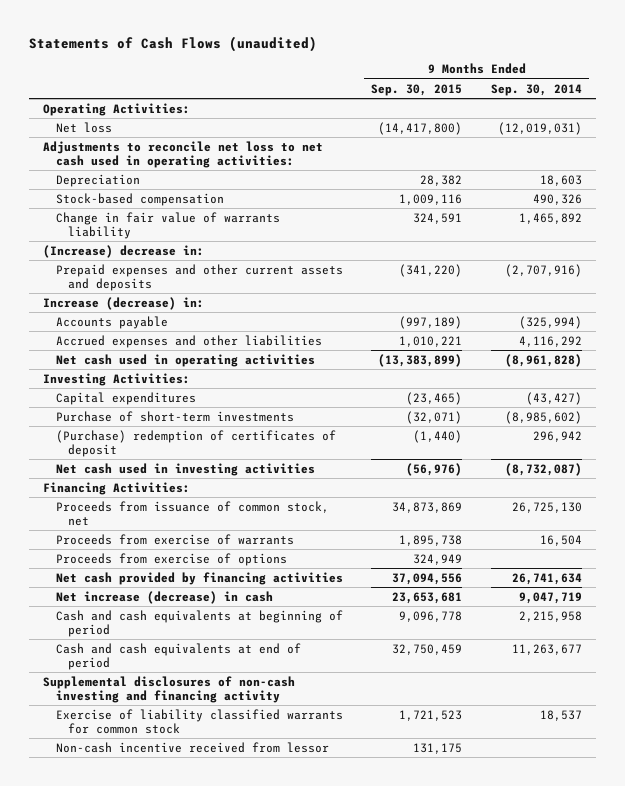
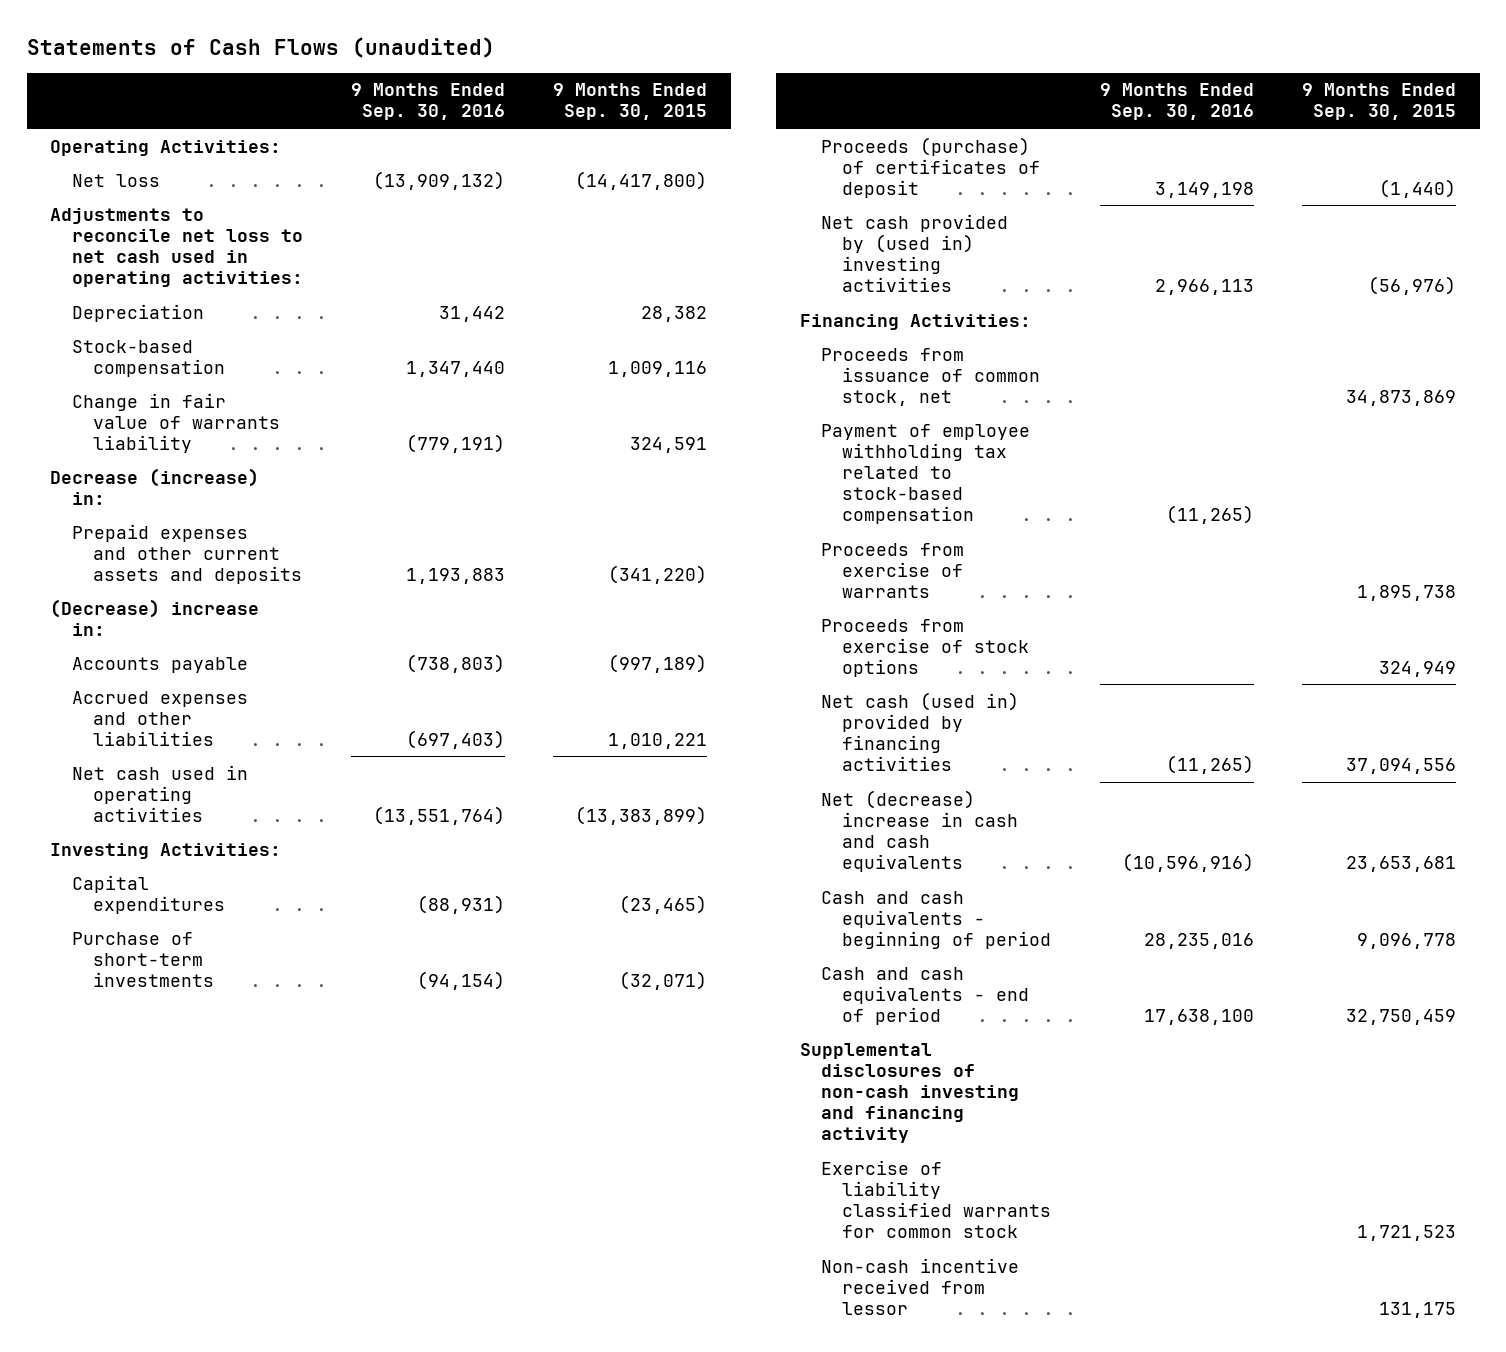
- | 9 Months Ended Sep. 30, 2015 | 9 Months Ended Sep. 30, 2014
+ | 9 Months Ended Sep. 30, 2016 | 9 Months Ended Sep. 30, 2015
- (Increase) decrease in:
+ Decrease (increase) in:
- Increase (decrease) in:
+ (Decrease) increase in:
- (Purchase) redemption of certificates of deposit | (1,440) | 296,942
- Net cash used in investing activities | (56,976) | (8,732,087)
+ Proceeds (purchase) of certificates of deposit | 3,149,198 | (1,440)
+ Net cash provided by (used in) investing activities | 2,966,113 | (56,976)
+ Payment of employee withholding tax related to stock-based compensation | (11,265) |
- Proceeds from exercise of options | 324,949 |
- Net cash provided by financing activities | 37,094,556 | 26,741,634
- Net increase (decrease) in cash | 23,653,681 | 9,047,719
- Cash and cash equivalents at beginning of period | 9,096,778 | 2,215,958
- Cash and cash equivalents at end of period | 32,750,459 | 11,263,677
+ Proceeds from exercise of stock options | | 324,949
+ Net cash (used in) provided by financing activities | (11,265) | 37,094,556
+ Net (decrease) increase in cash and cash equivalents | (10,596,916) | 23,653,681
+ Cash and cash equivalents - beginning of period | 28,235,016 | 9,096,778
+ Cash and cash equivalents - end of period | 17,638,100 | 32,750,459

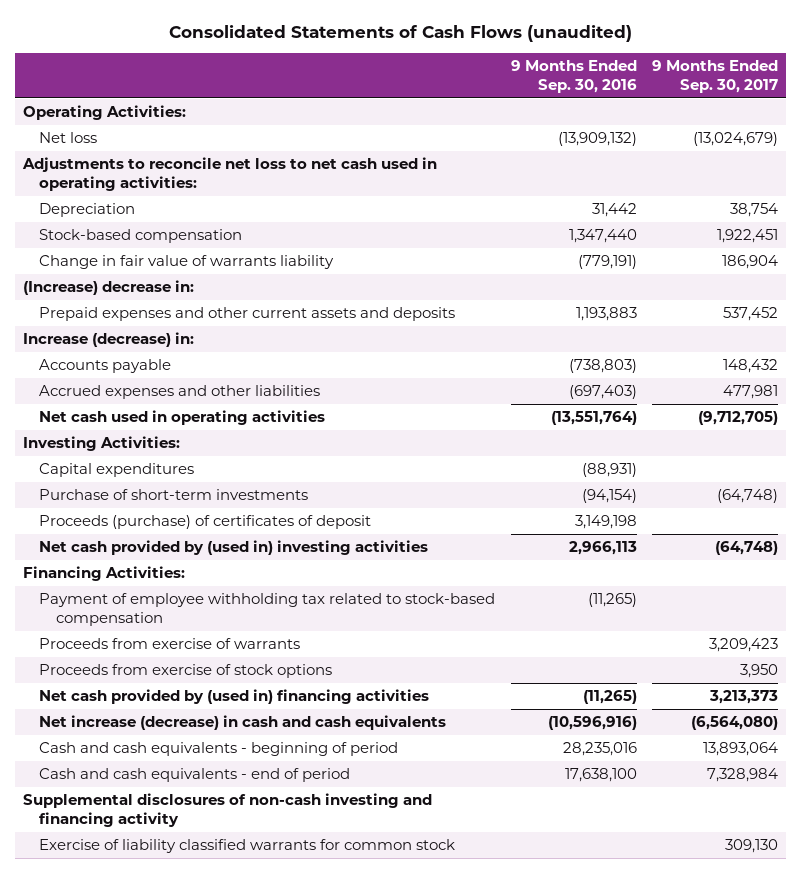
- Statements of Cash Flows (unaudited)
+ Consolidated Statements of Cash Flows (unaudited)
- | 9 Months Ended Sep. 30, 2016 | 9 Months Ended Sep. 30, 2015
+ | 9 Months Ended Sep. 30, 2016 | 9 Months Ended Sep. 30, 2017
- Decrease (increase) in:
+ (Increase) decrease in:
- (Decrease) increase in:
+ Increase (decrease) in:
- Proceeds from issuance of common stock, net | | 34,873,869
- Net cash (used in) provided by financing activities | (11,265) | 37,094,556
- Net (decrease) increase in cash and cash equivalents | (10,596,916) | 23,653,681
+ Net cash provided by (used in) financing activities | (11,265) | 3,213,373
+ Net increase (decrease) in cash and cash equivalents | (10,596,916) | (6,564,080)
- Non-cash incentive received from lessor | | 131,175

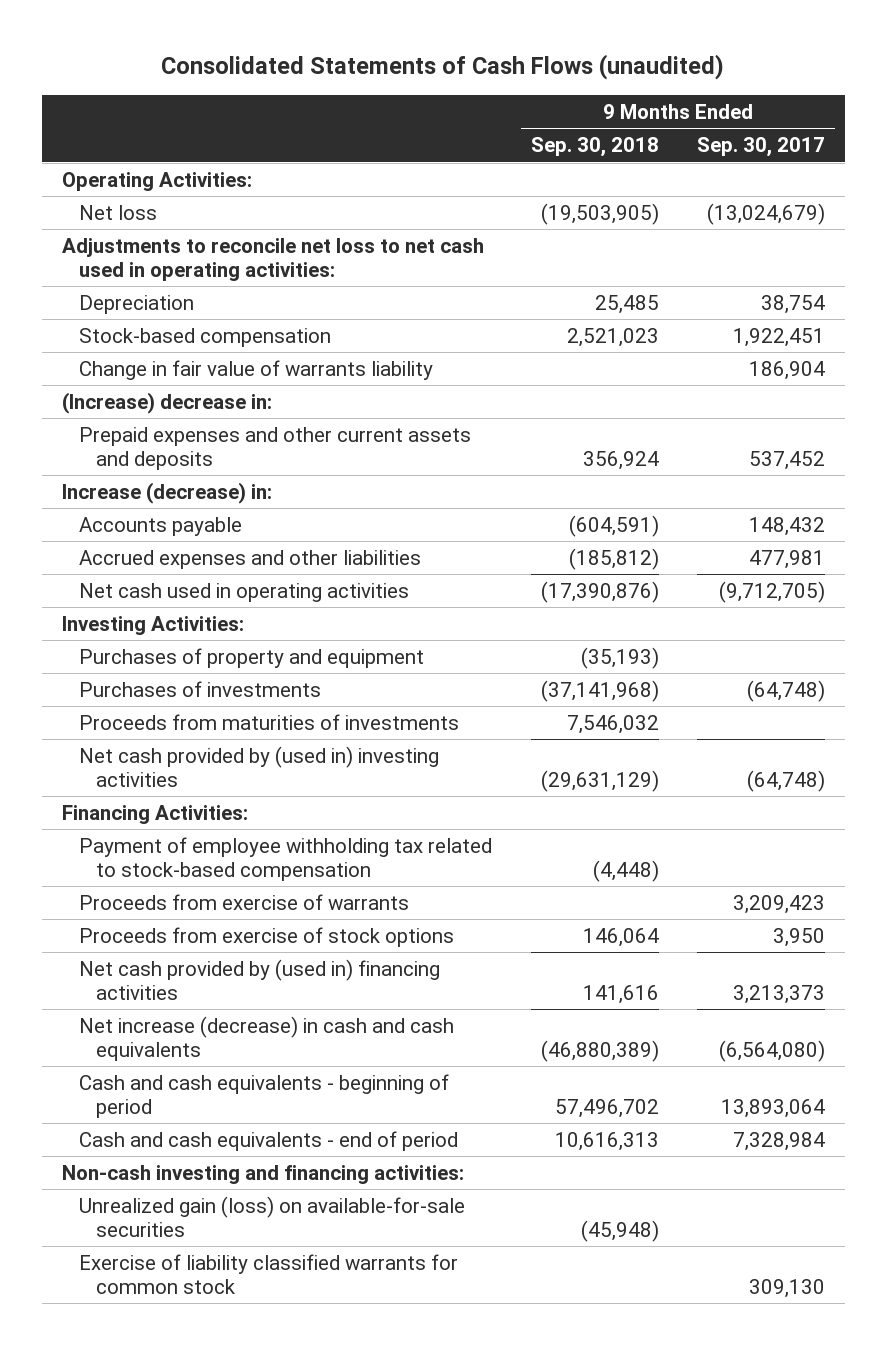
- | 9 Months Ended Sep. 30, 2016 | 9 Months Ended Sep. 30, 2017
+ | 9 Months Ended Sep. 30, 2018 | 9 Months Ended Sep. 30, 2017
- Capital expenditures | (88,931) |
- Purchase of short-term investments | (94,154) | (64,748)
- Proceeds (purchase) of certificates of deposit | 3,149,198 |
+ Purchases of property and equipment | (35,193) |
+ Purchases of investments | (37,141,968) | (64,748)
+ Proceeds from maturities of investments | 7,546,032 |
- Supplemental disclosures of non-cash investing and financing activity
+ Non-cash investing and financing activities:
+ Unrealized gain (loss) on available-for-sale securities | (45,948) |

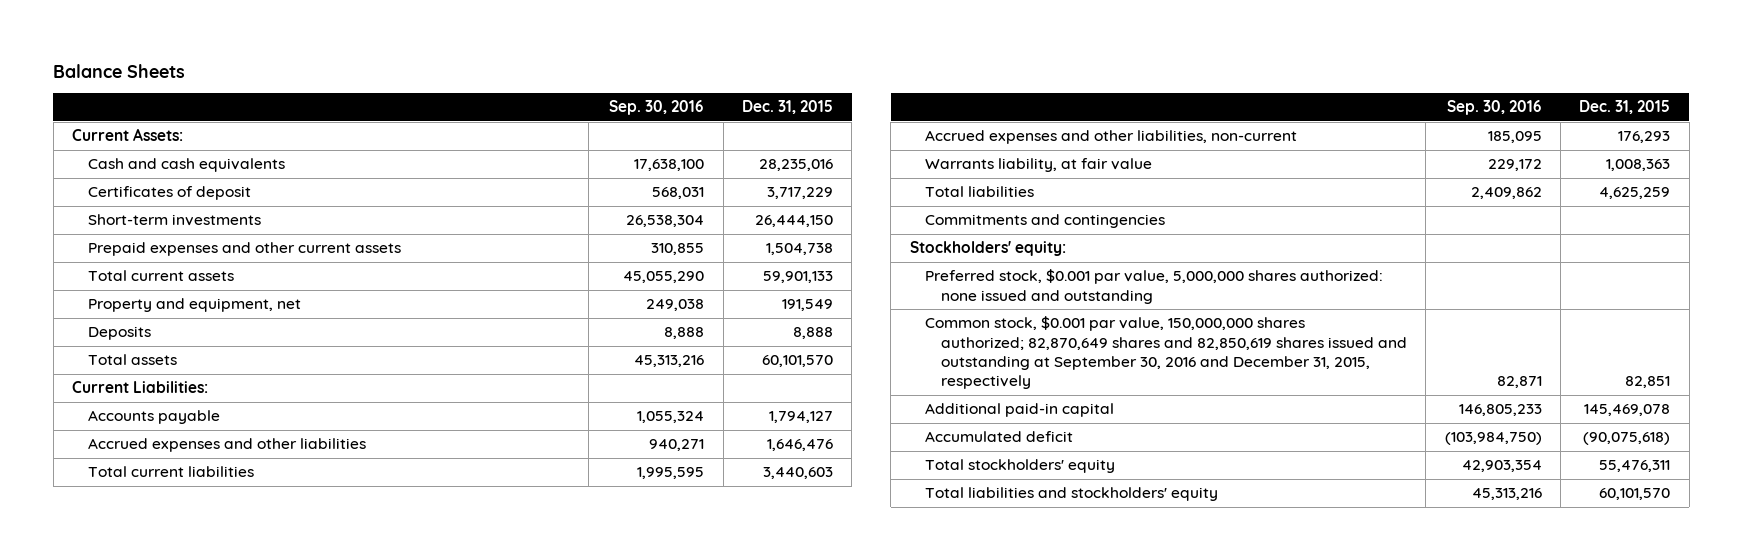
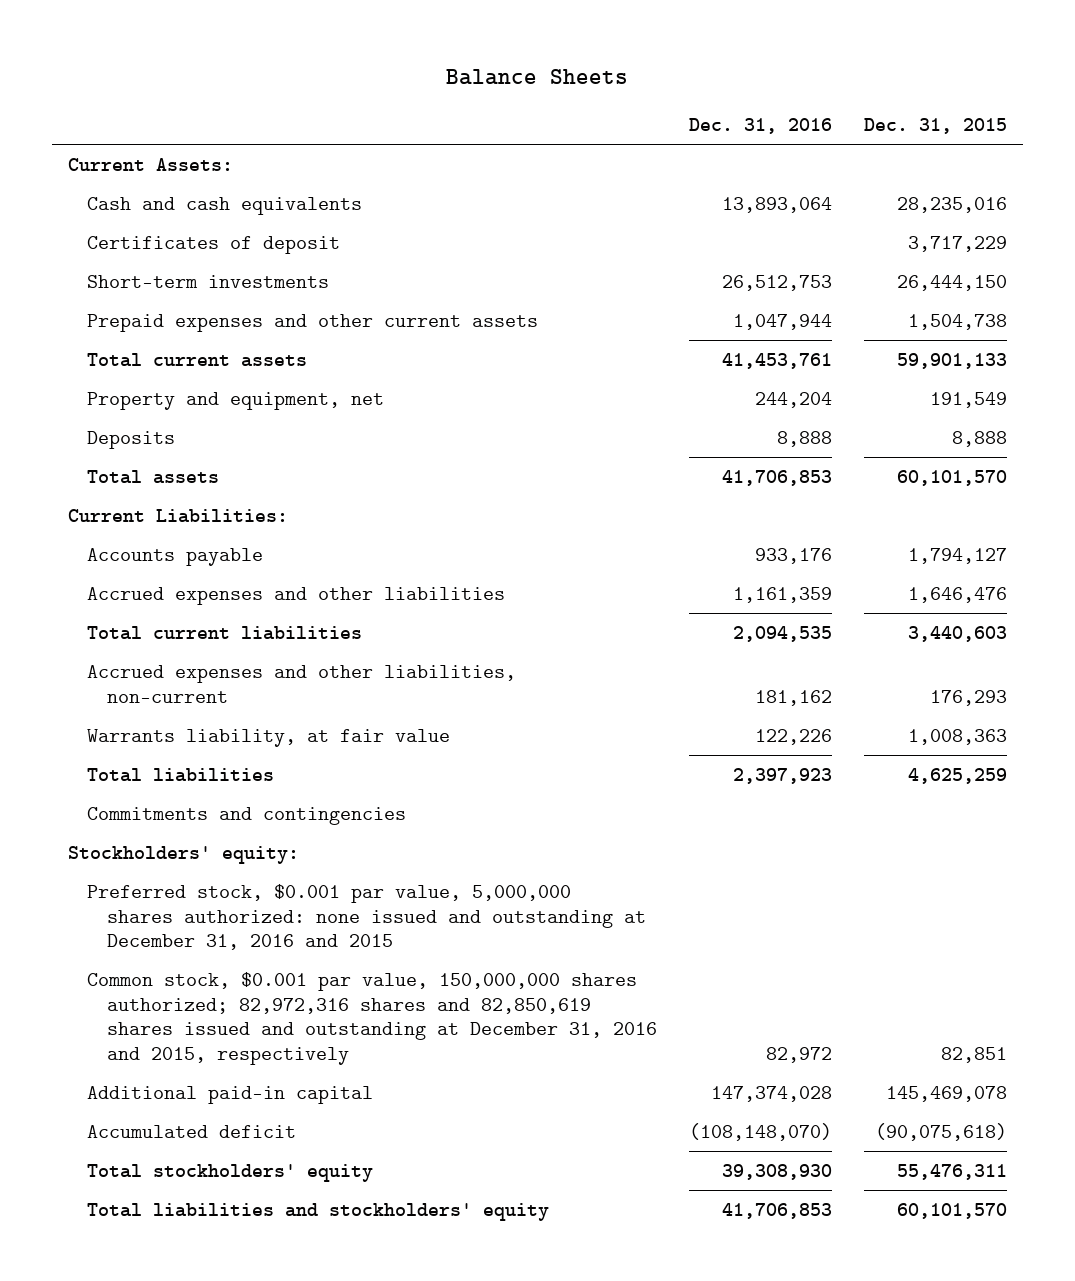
- | Sep. 30, 2016 | Dec. 31, 2015
+ | Dec. 31, 2016 | Dec. 31, 2015
- Preferred stock, $0.001 par value, 5,000,000 shares authorized: none issued and outstanding
- Common stock, $0.001 par value, 150,000,000 shares authorized; 82,870,649 shares and 82,850,619 shares issued and outstanding at September 30, 2016 and December 31, 2015, respectively | 82,871 | 82,851
+ Preferred stock, $0.001 par value, 5,000,000 shares authorized: none issued and outstanding at December 31, 2016 and 2015
+ Common stock, $0.001 par value, 150,000,000 shares authorized; 82,972,316 shares and 82,850,619 shares issued and outstanding at December 31, 2016 and 2015, respectively | 82,972 | 82,851

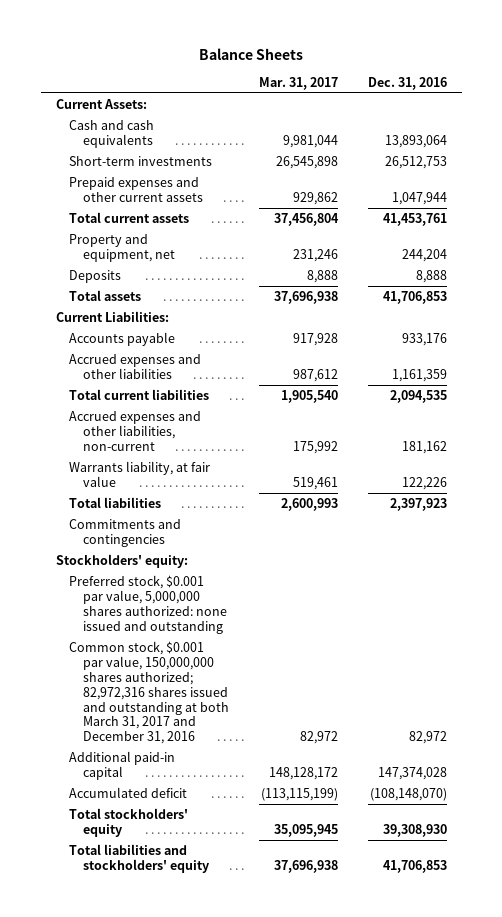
- | Dec. 31, 2016 | Dec. 31, 2015
+ | Mar. 31, 2017 | Dec. 31, 2016
- Certificates of deposit | | 3,717,229
- Preferred stock, $0.001 par value, 5,000,000 shares authorized: none issued and outstanding at December 31, 2016 and 2015
- Common stock, $0.001 par value, 150,000,000 shares authorized; 82,972,316 shares and 82,850,619 shares issued and outstanding at December 31, 2016 and 2015, respectively | 82,972 | 82,851
+ Preferred stock, $0.001 par value, 5,000,000 shares authorized: none issued and outstanding
+ Common stock, $0.001 par value, 150,000,000 shares authorized; 82,972,316 shares issued and outstanding at both March 31, 2017 and December 31, 2016 | 82,972 | 82,972

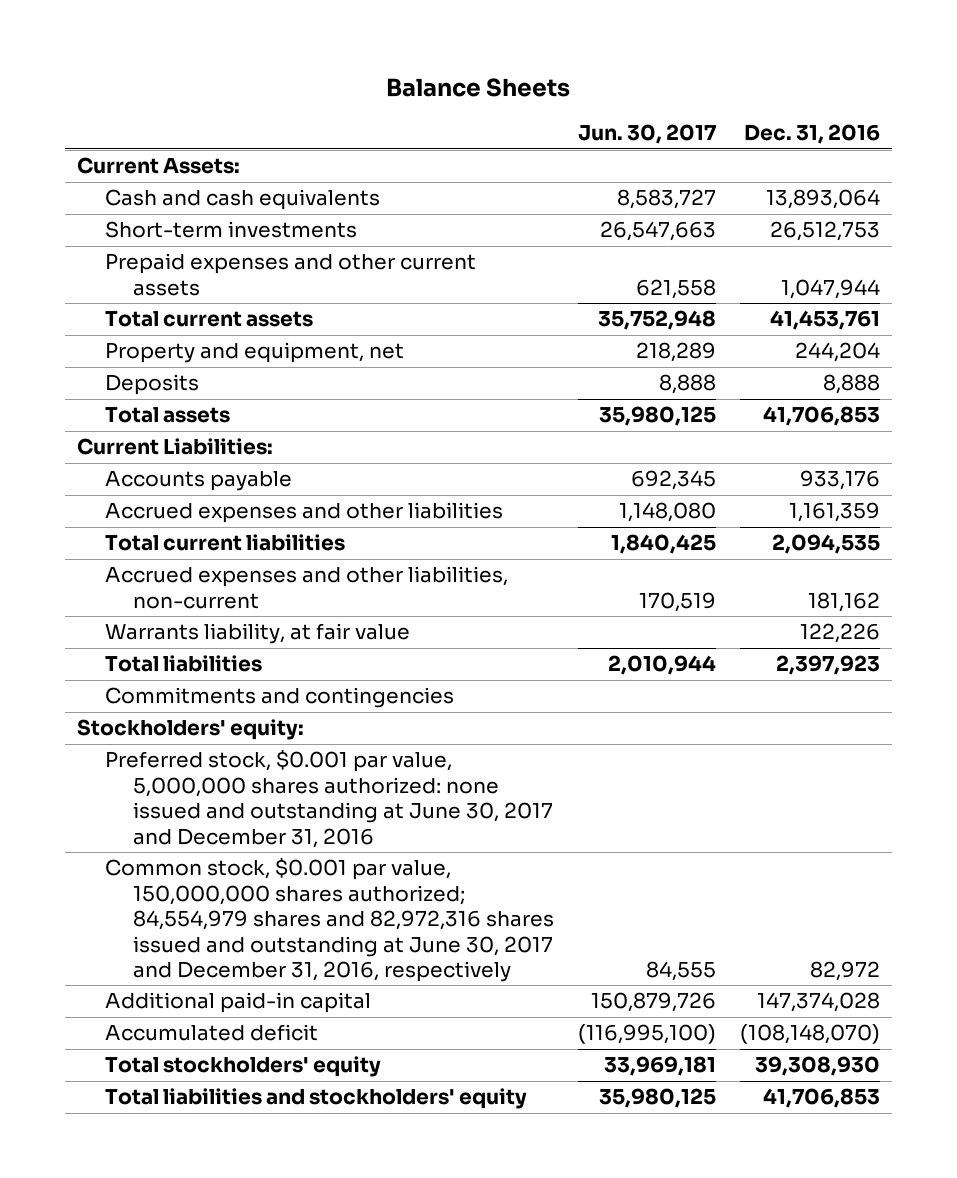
- | Mar. 31, 2017 | Dec. 31, 2016
+ | Jun. 30, 2017 | Dec. 31, 2016
- Preferred stock, $0.001 par value, 5,000,000 shares authorized: none issued and outstanding
- Common stock, $0.001 par value, 150,000,000 shares authorized; 82,972,316 shares issued and outstanding at both March 31, 2017 and December 31, 2016 | 82,972 | 82,972
+ Preferred stock, $0.001 par value, 5,000,000 shares authorized: none issued and outstanding at June 30, 2017 and December 31, 2016
+ Common stock, $0.001 par value, 150,000,000 shares authorized; 84,554,979 shares and 82,972,316 shares issued and outstanding at June 30, 2017 and December 31, 2016, respectively | 84,555 | 82,972

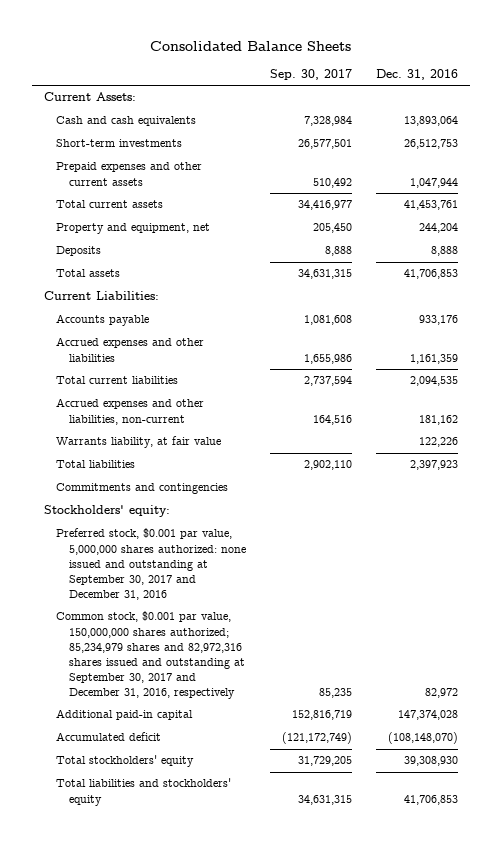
- Balance Sheets
+ Consolidated Balance Sheets
- | Jun. 30, 2017 | Dec. 31, 2016
+ | Sep. 30, 2017 | Dec. 31, 2016
- Preferred stock, $0.001 par value, 5,000,000 shares authorized: none issued and outstanding at June 30, 2017 and December 31, 2016
- Common stock, $0.001 par value, 150,000,000 shares authorized; 84,554,979 shares and 82,972,316 shares issued and outstanding at June 30, 2017 and December 31, 2016, respectively | 84,555 | 82,972
+ Preferred stock, $0.001 par value, 5,000,000 shares authorized: none issued and outstanding at September 30, 2017 and December 31, 2016
+ Common stock, $0.001 par value, 150,000,000 shares authorized; 85,234,979 shares and 82,972,316 shares issued and outstanding at September 30, 2017 and December 31, 2016, respectively | 85,235 | 82,972

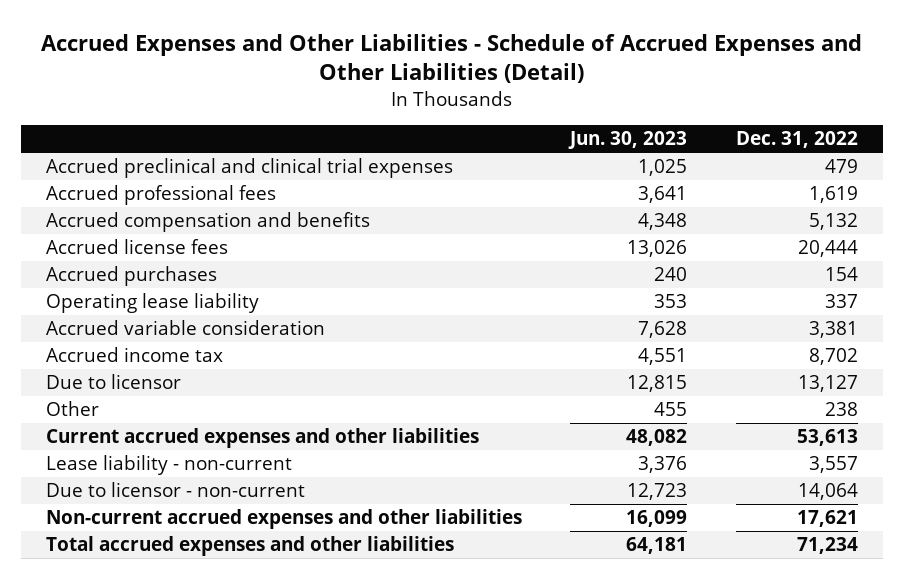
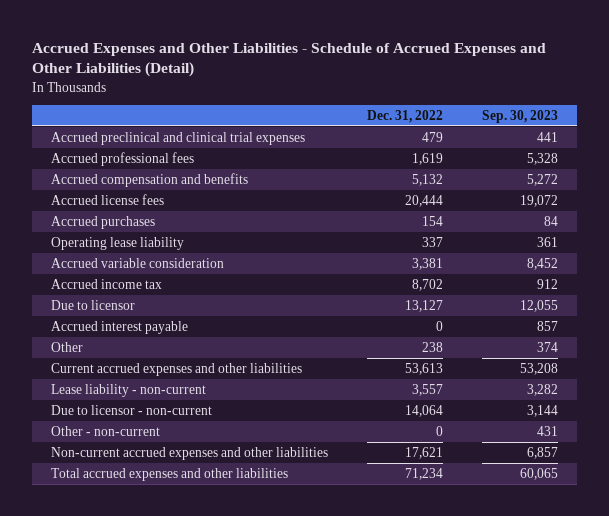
- | Jun. 30, 2023 | Dec. 31, 2022
+ | Dec. 31, 2022 | Sep. 30, 2023
+ Accrued interest payable | 0 | 857
+ Other - non-current | 0 | 431

